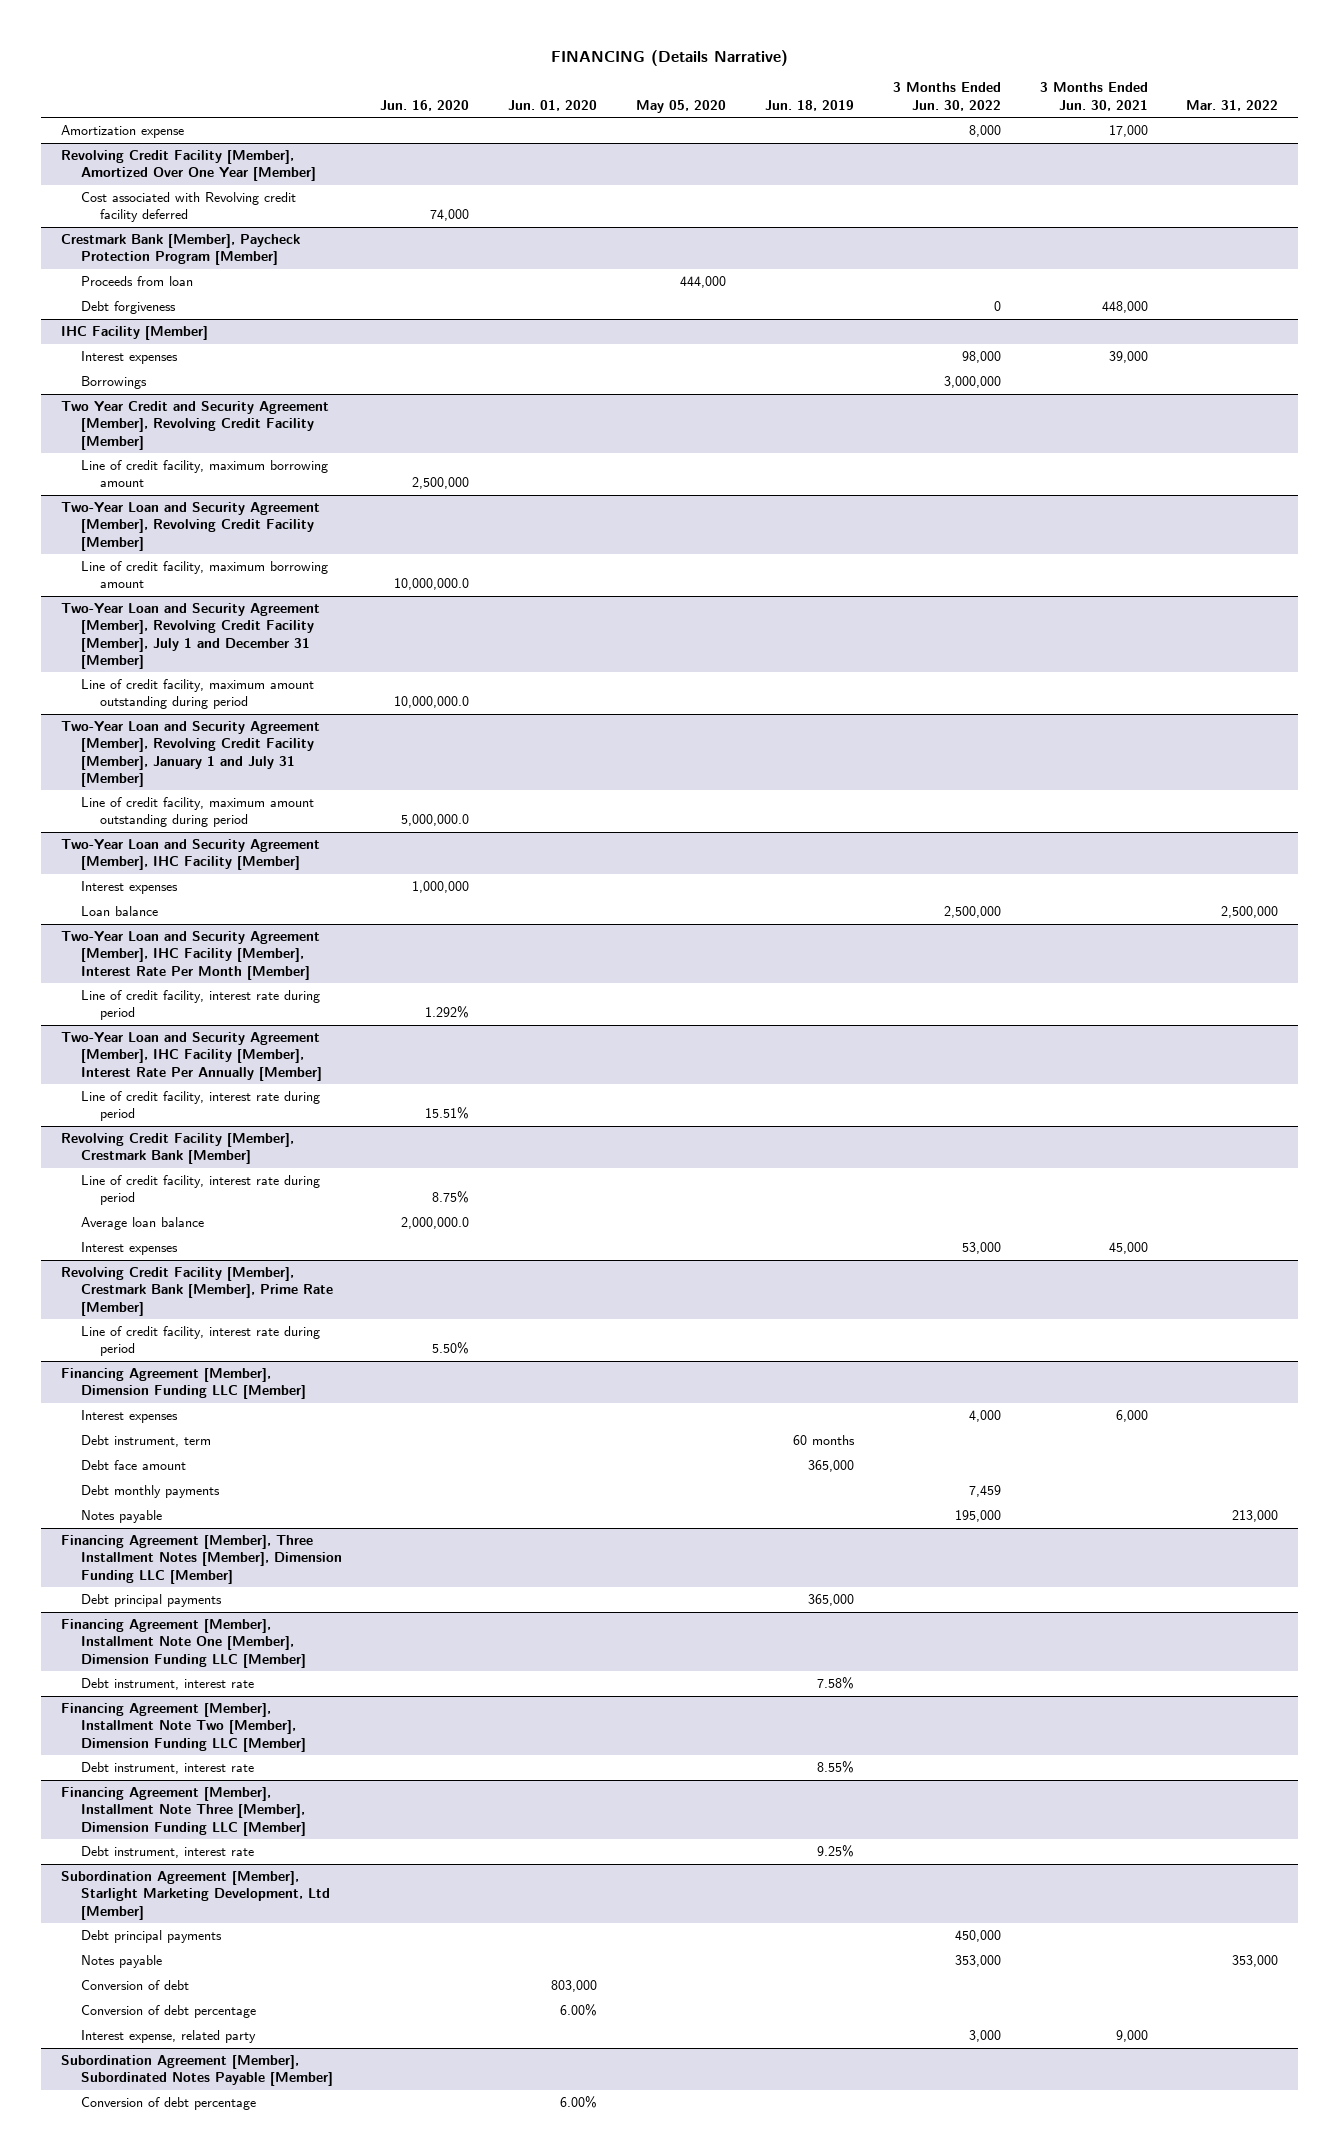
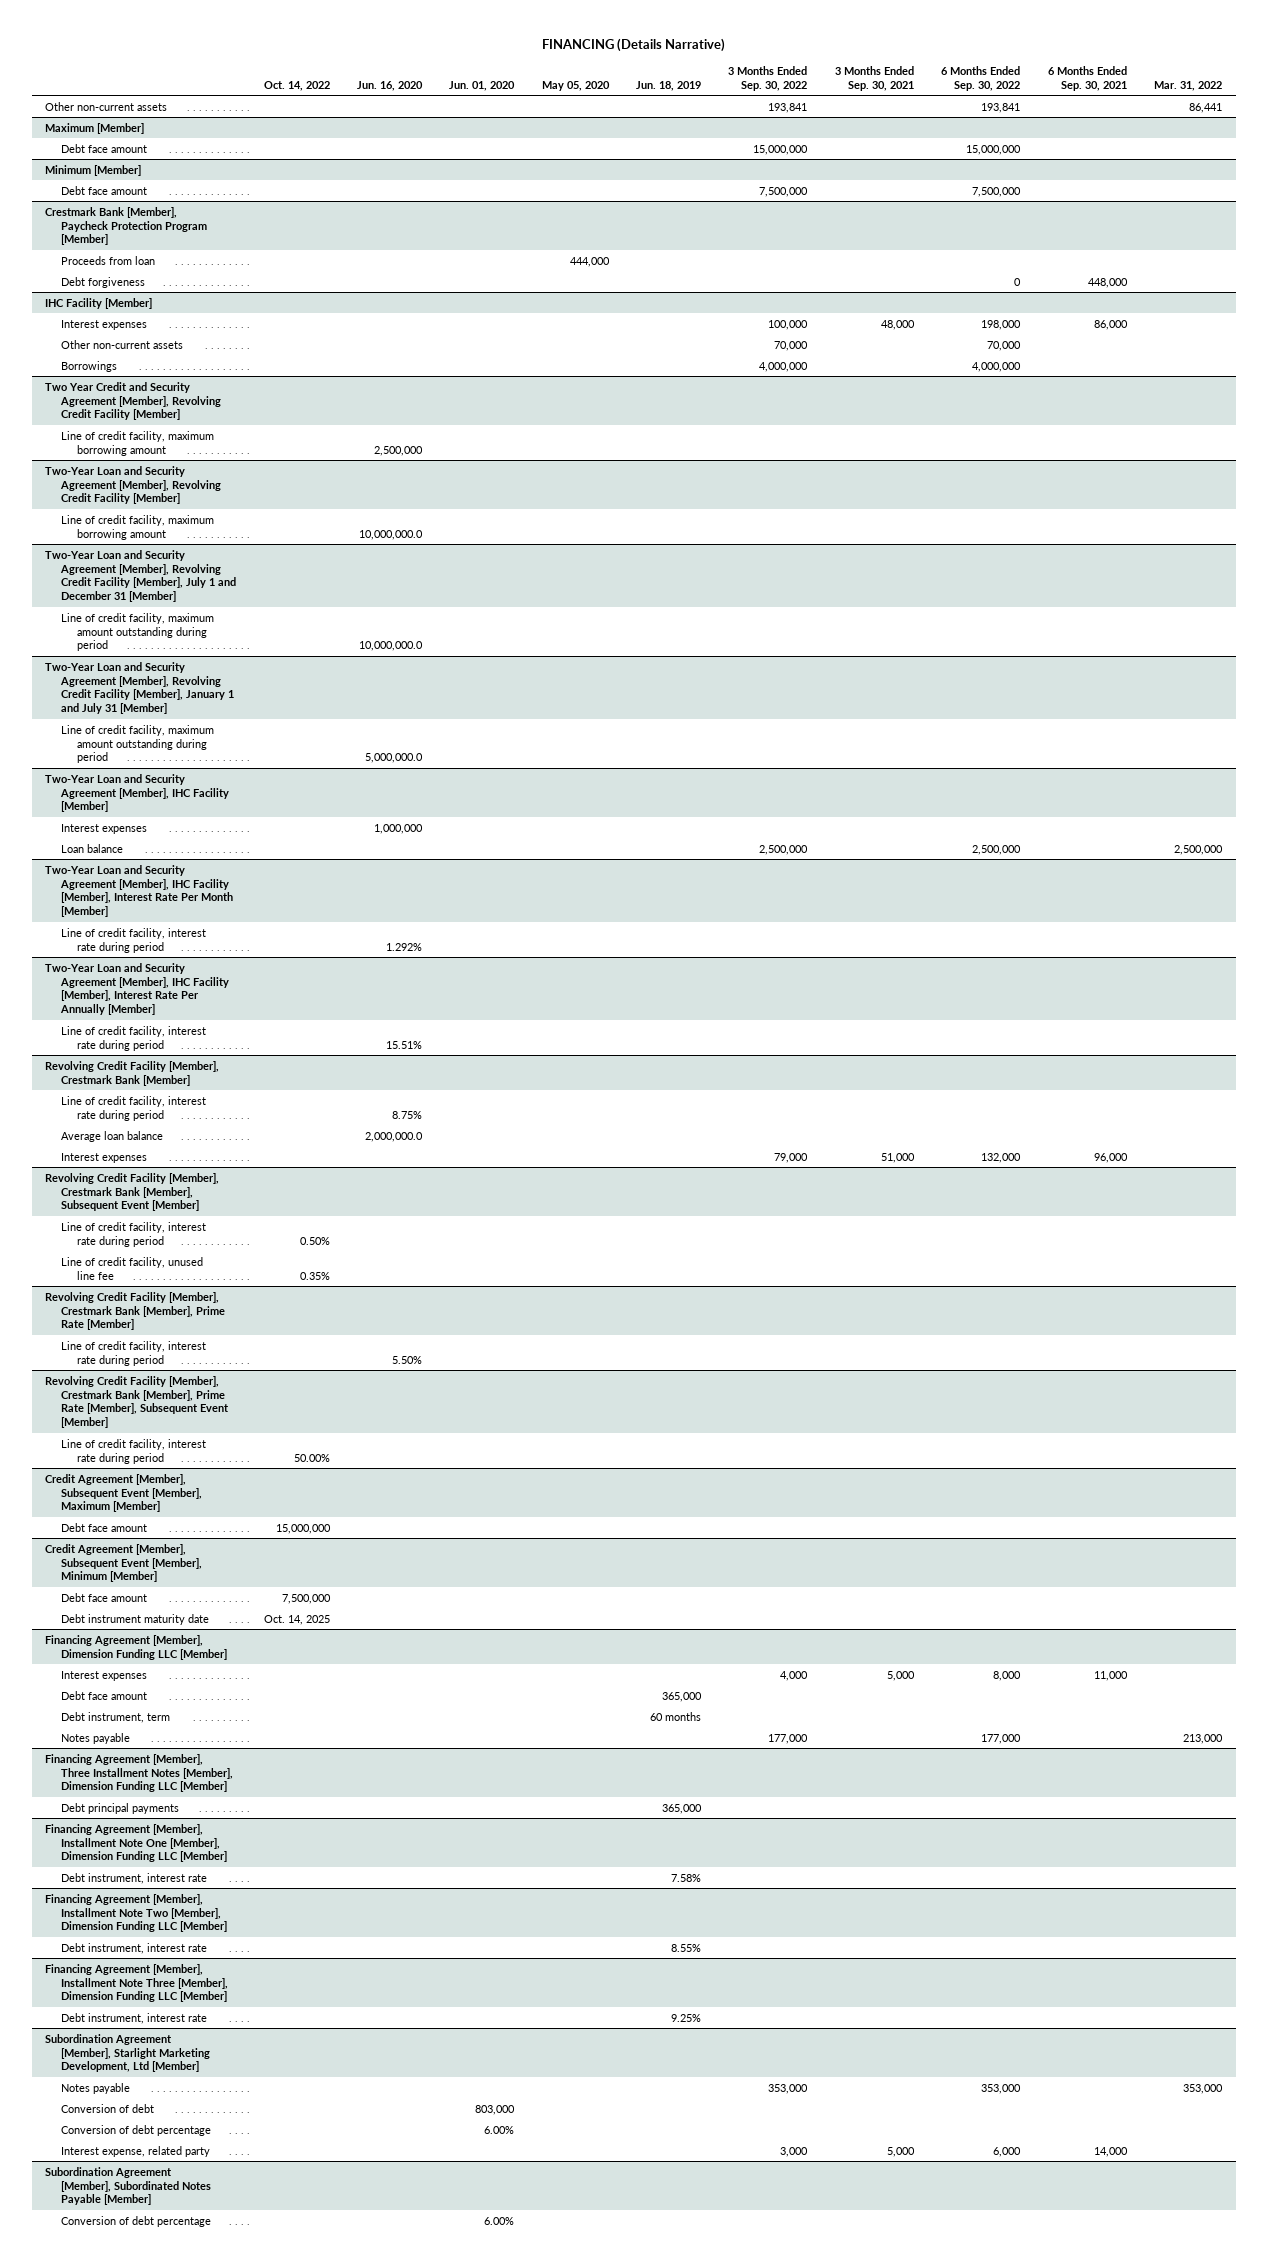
- | Jun. 16, 2020 | Jun. 01, 2020 | May 05, 2020 | Jun. 18, 2019 | 3 Months Ended Jun. 30, 2022 | 3 Months Ended Jun. 30, 2021 | Mar. 31, 2022
+ | Oct. 14, 2022 | Jun. 16, 2020 | Jun. 01, 2020 | May 05, 2020 | Jun. 18, 2019 | 3 Months Ended Sep. 30, 2022 | 3 Months Ended Sep. 30, 2021 | 6 Months Ended Sep. 30, 2022 | 6 Months Ended Sep. 30, 2021 | Mar. 31, 2022
- Amortization expense | | | | | 8,000 | 17,000 |
- Revolving Credit Facility [Member], Amortized Over One Year [Member]
- Cost associated with Revolving credit facility deferred | 74,000 | | | | | |
+ Other non-current assets | | | | | | 193,841 | | 193,841 | | 86,441
+ Maximum [Member]
+ Debt face amount | | | | | | 15,000,000 | | 15,000,000 | |
+ Minimum [Member]
+ Debt face amount | | | | | | 7,500,000 | | 7,500,000 | |
@ IHC Facility [Member]
+ Other non-current assets | | | | | | 70,000 | | 70,000 | |
+ Revolving Credit Facility [Member], Crestmark Bank [Member], Subsequent Event [Member]
+ Line of credit facility, interest rate during period | 0.50% | | | | | | | | |
+ Line of credit facility, unused line fee | 0.35% | | | | | | | | |
+ Revolving Credit Facility [Member], Crestmark Bank [Member], Prime Rate [Member], Subsequent Event [Member]
+ Line of credit facility, interest rate during period | 50.00% | | | | | | | | |
+ Credit Agreement [Member], Subsequent Event [Member], Maximum [Member]
+ Debt face amount | 15,000,000 | | | | | | | | |
+ Credit Agreement [Member], Subsequent Event [Member], Minimum [Member]
+ Debt face amount | 7,500,000 | | | | | | | | |
+ Debt instrument maturity date | Oct. 14, 2025 | | | | | | | | |
@ Financing Agreement [Member], Dimension Funding LLC [Member]
- Debt monthly payments | | | | | 7,459 | |
moved down: Debt instrument, term | | | | | 60 months | | | | |
@ Subordination Agreement [Member], Starlight Marketing Development, Ltd [Member]
- Debt principal payments | | | | | 450,000 | |

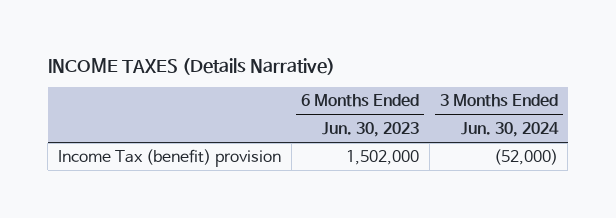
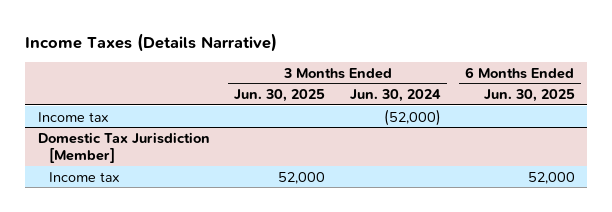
- INCOME TAXES (Details Narrative)
+ Income Taxes (Details Narrative)
- | 6 Months Ended Jun. 30, 2023 | 3 Months Ended Jun. 30, 2024
+ | 3 Months Ended Jun. 30, 2025 | 3 Months Ended Jun. 30, 2024 | 6 Months Ended Jun. 30, 2025
- Income Tax (benefit) provision | 1,502,000 | (52,000)
+ Income tax | | (52,000) |
+ Domestic Tax Jurisdiction [Member]
+ Income tax | 52,000 | | 52,000

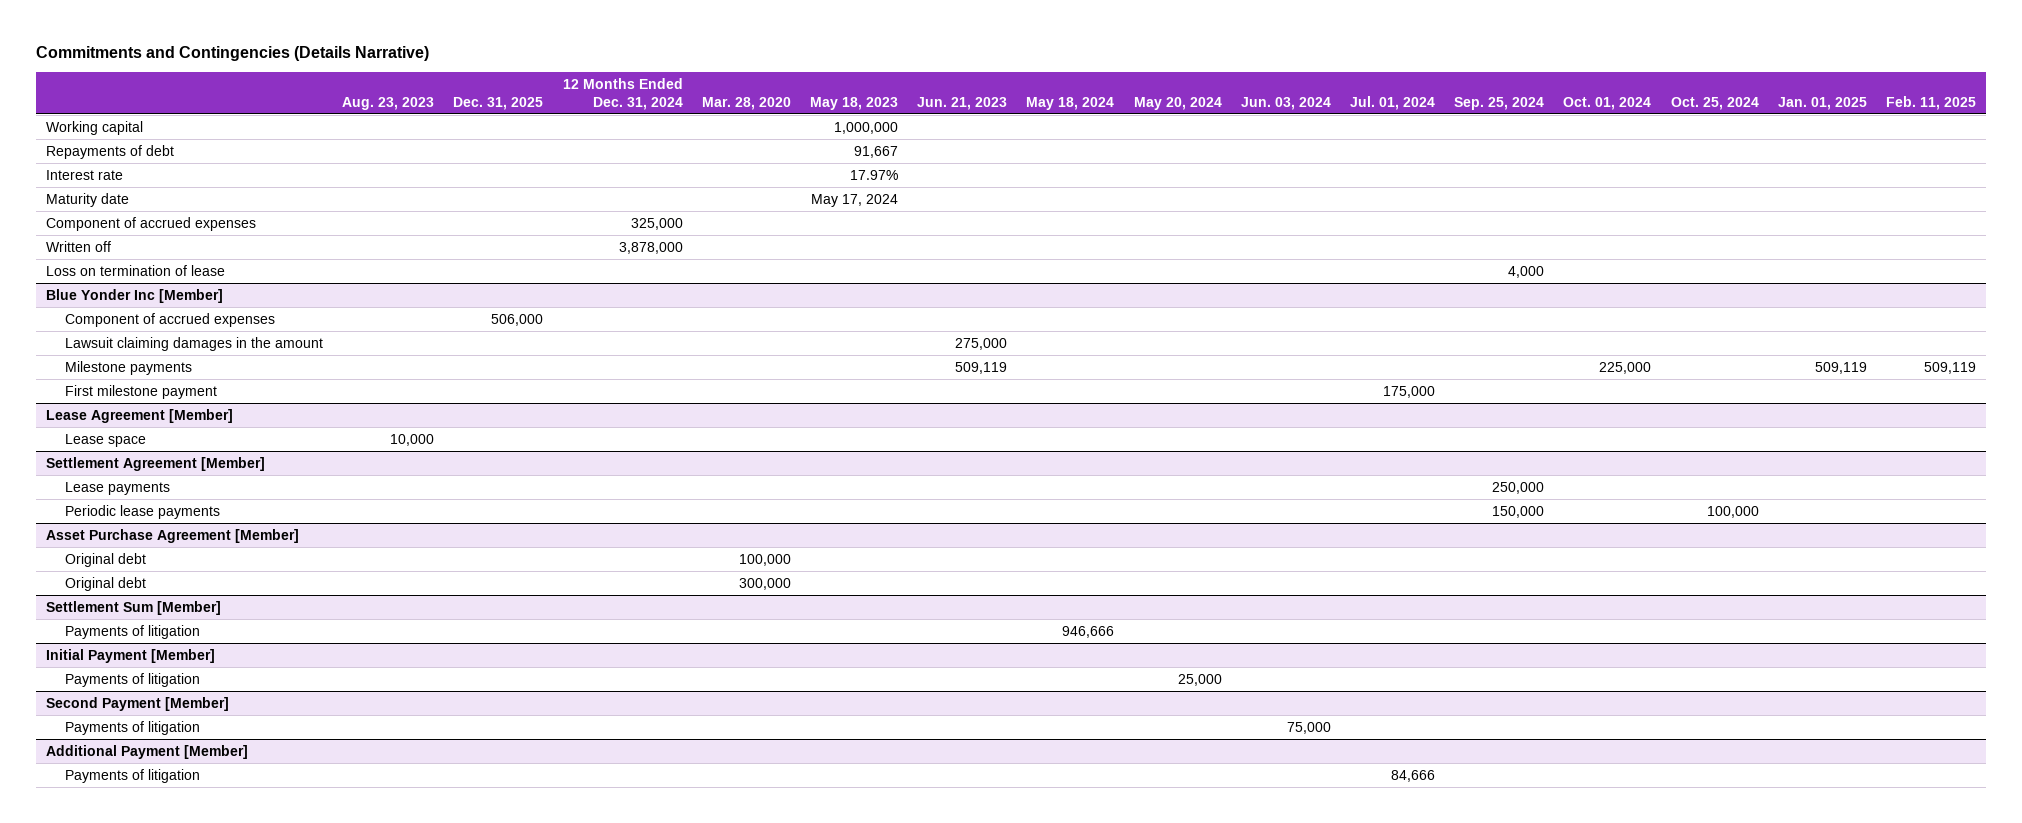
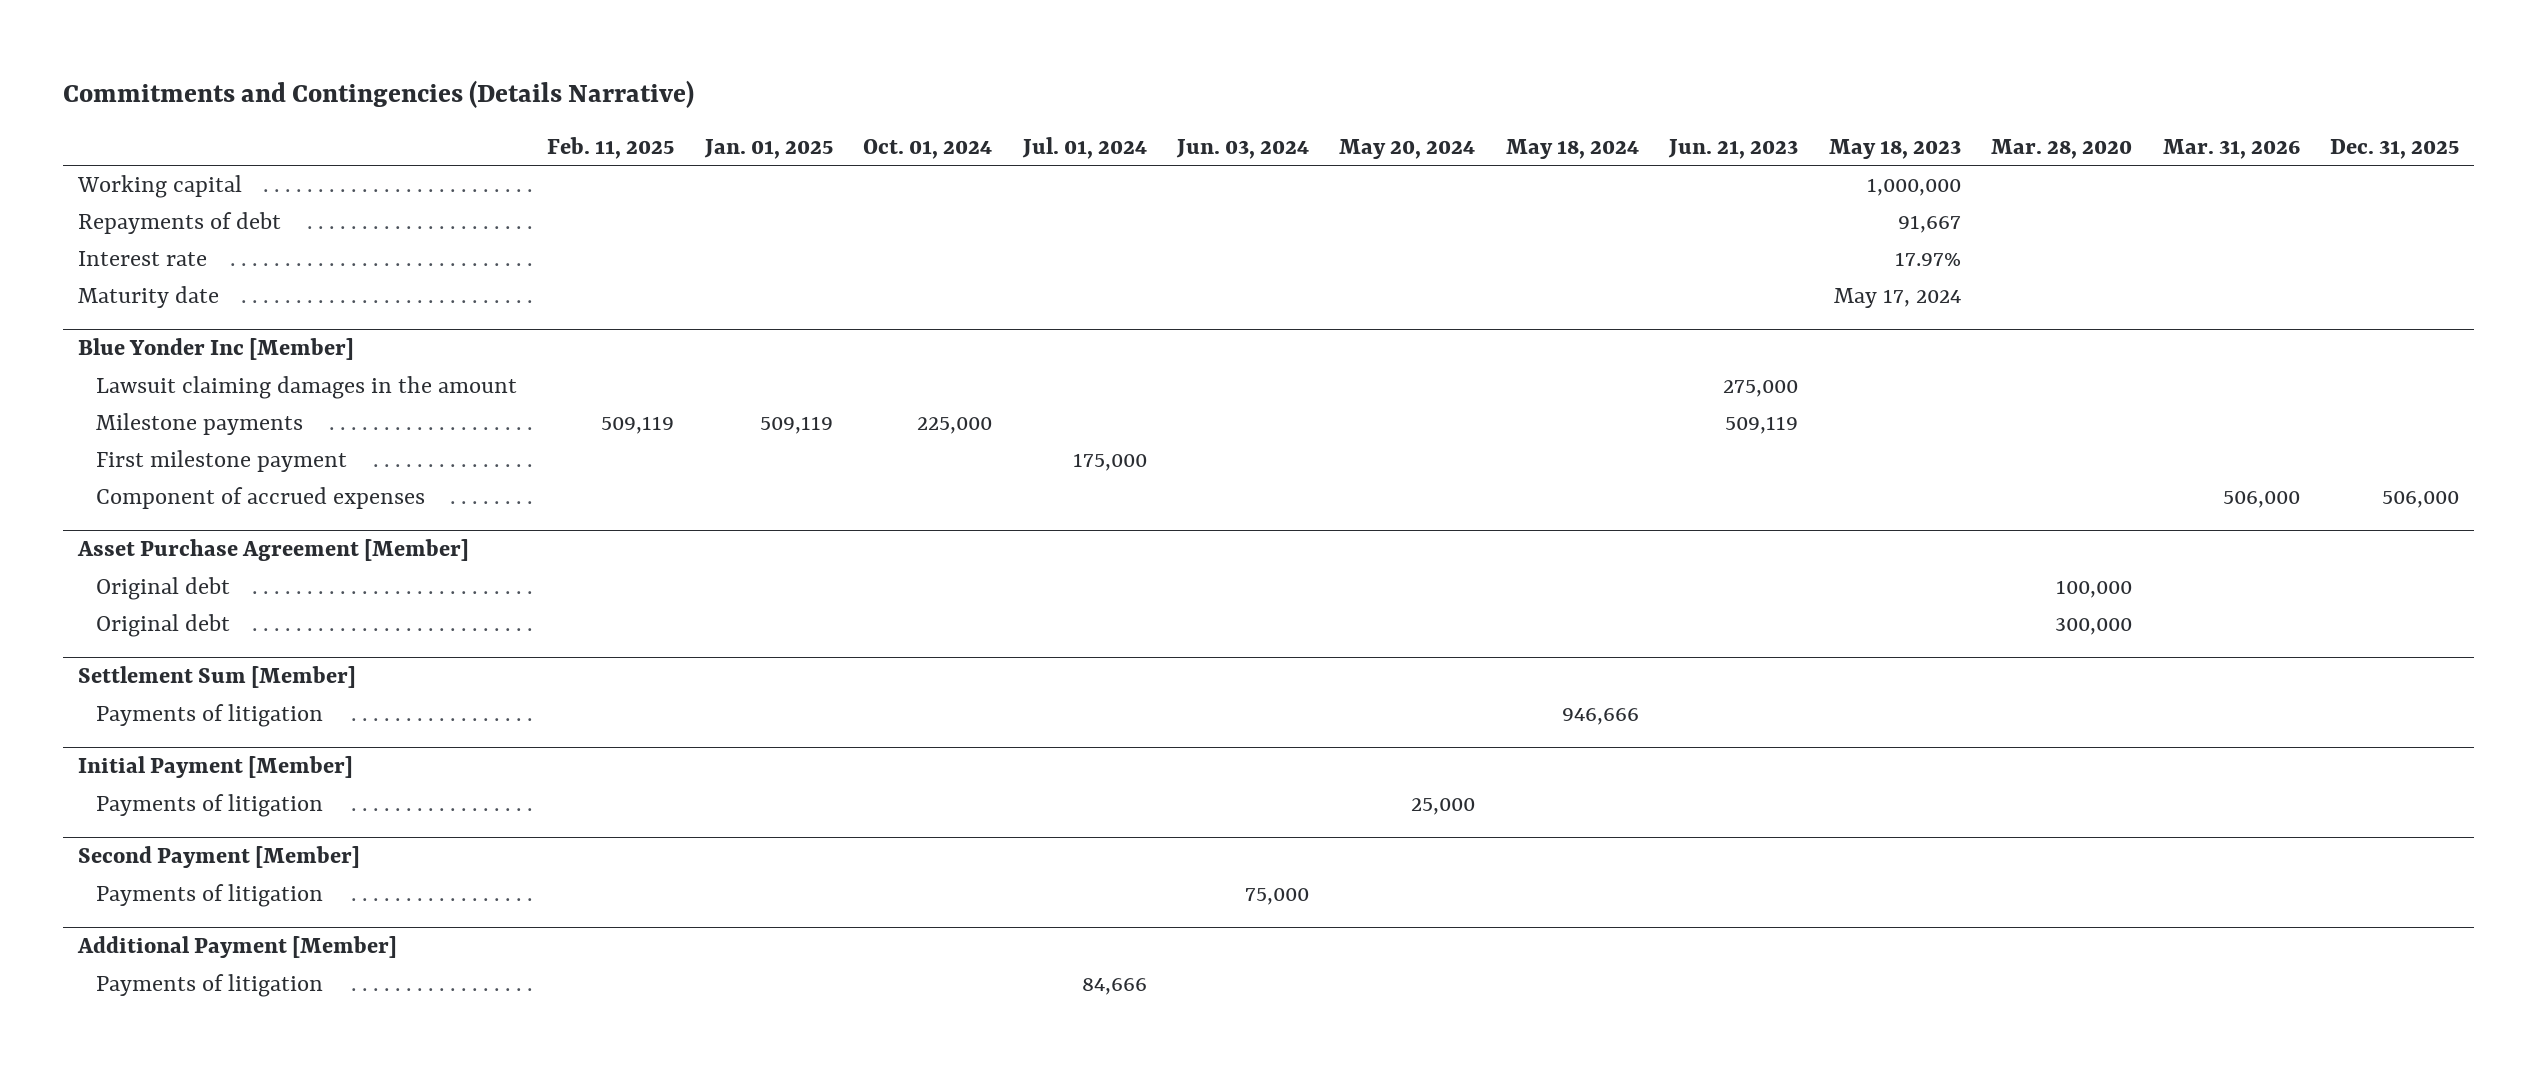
- | Aug. 23, 2023 | Dec. 31, 2025 | 12 Months Ended Dec. 31, 2024 | Mar. 28, 2020 | May 18, 2023 | Jun. 21, 2023 | May 18, 2024 | May 20, 2024 | Jun. 03, 2024 | Jul. 01, 2024 | Sep. 25, 2024 | Oct. 01, 2024 | Oct. 25, 2024 | Jan. 01, 2025 | Feb. 11, 2025
+ | Feb. 11, 2025 | Jan. 01, 2025 | Oct. 01, 2024 | Jul. 01, 2024 | Jun. 03, 2024 | May 20, 2024 | May 18, 2024 | Jun. 21, 2023 | May 18, 2023 | Mar. 28, 2020 | Mar. 31, 2026 | Dec. 31, 2025
- Component of accrued expenses | | | 325,000 | | | | | | | | | | | |
- Written off | | | 3,878,000 | | | | | | | | | | | |
- Loss on termination of lease | | | | | | | | | | | 4,000 | | | |
- Lease Agreement [Member]
- Lease space | 10,000 | | | | | | | | | | | | | |
- Settlement Agreement [Member]
- Lease payments | | | | | | | | | | | 250,000 | | | |
- Periodic lease payments | | | | | | | | | | | 150,000 | | 100,000 | |
@ Blue Yonder Inc [Member]
moved down: Component of accrued expenses | | | | | | | | | | | 506,000 | 506,000

